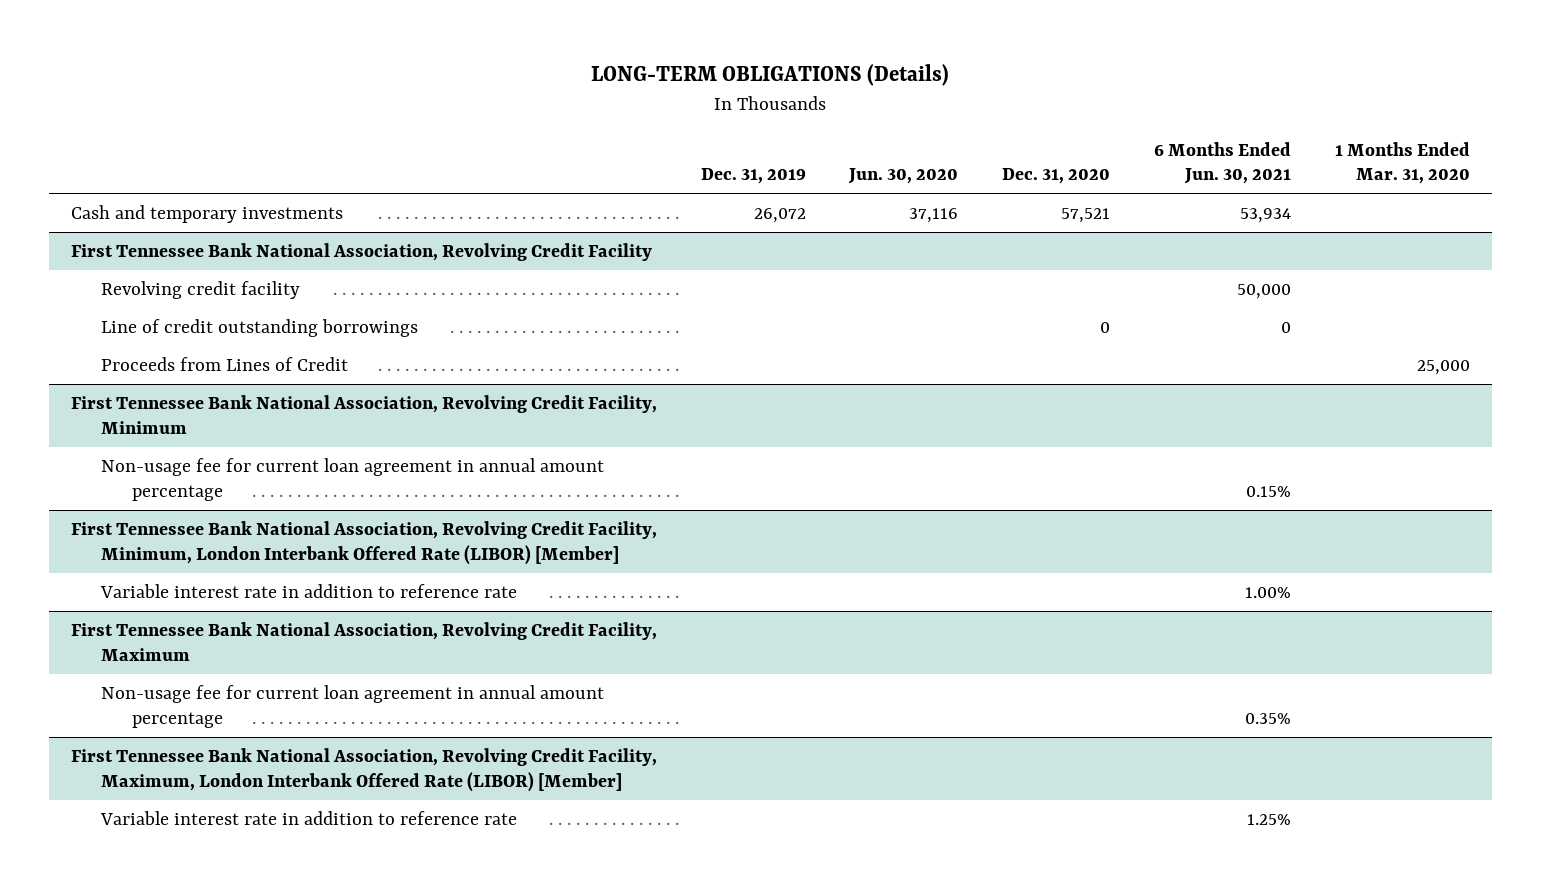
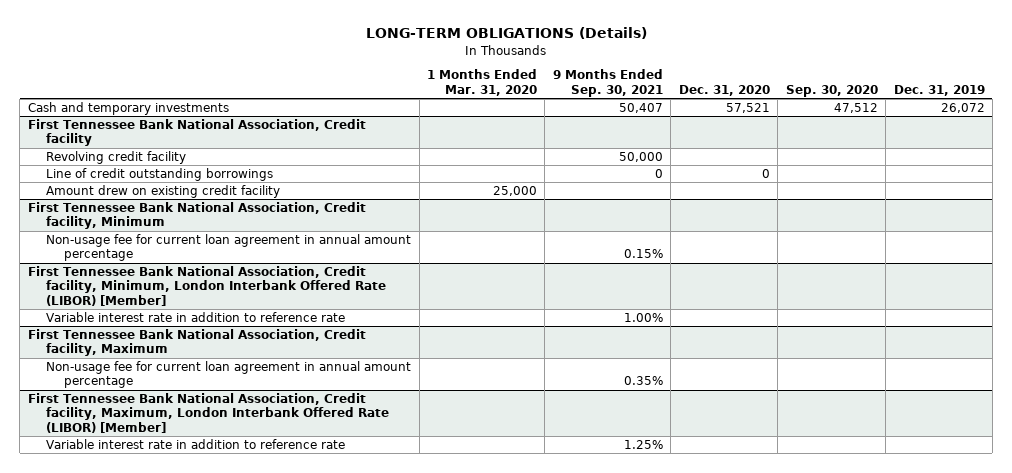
- | Dec. 31, 2019 | Jun. 30, 2020 | Dec. 31, 2020 | 6 Months Ended Jun. 30, 2021 | 1 Months Ended Mar. 31, 2020
+ | 1 Months Ended Mar. 31, 2020 | 9 Months Ended Sep. 30, 2021 | Dec. 31, 2020 | Sep. 30, 2020 | Dec. 31, 2019
- First Tennessee Bank National Association, Revolving Credit Facility
+ First Tennessee Bank National Association, Credit facility
- Proceeds from Lines of Credit | | | | | 25,000
- First Tennessee Bank National Association, Revolving Credit Facility, Minimum
+ Amount drew on existing credit facility | 25,000 | | | |
+ First Tennessee Bank National Association, Credit facility, Minimum
- First Tennessee Bank National Association, Revolving Credit Facility, Minimum, London Interbank Offered Rate (LIBOR) [Member]
+ First Tennessee Bank National Association, Credit facility, Minimum, London Interbank Offered Rate (LIBOR) [Member]
- First Tennessee Bank National Association, Revolving Credit Facility, Maximum
+ First Tennessee Bank National Association, Credit facility, Maximum
- First Tennessee Bank National Association, Revolving Credit Facility, Maximum, London Interbank Offered Rate (LIBOR) [Member]
+ First Tennessee Bank National Association, Credit facility, Maximum, London Interbank Offered Rate (LIBOR) [Member]

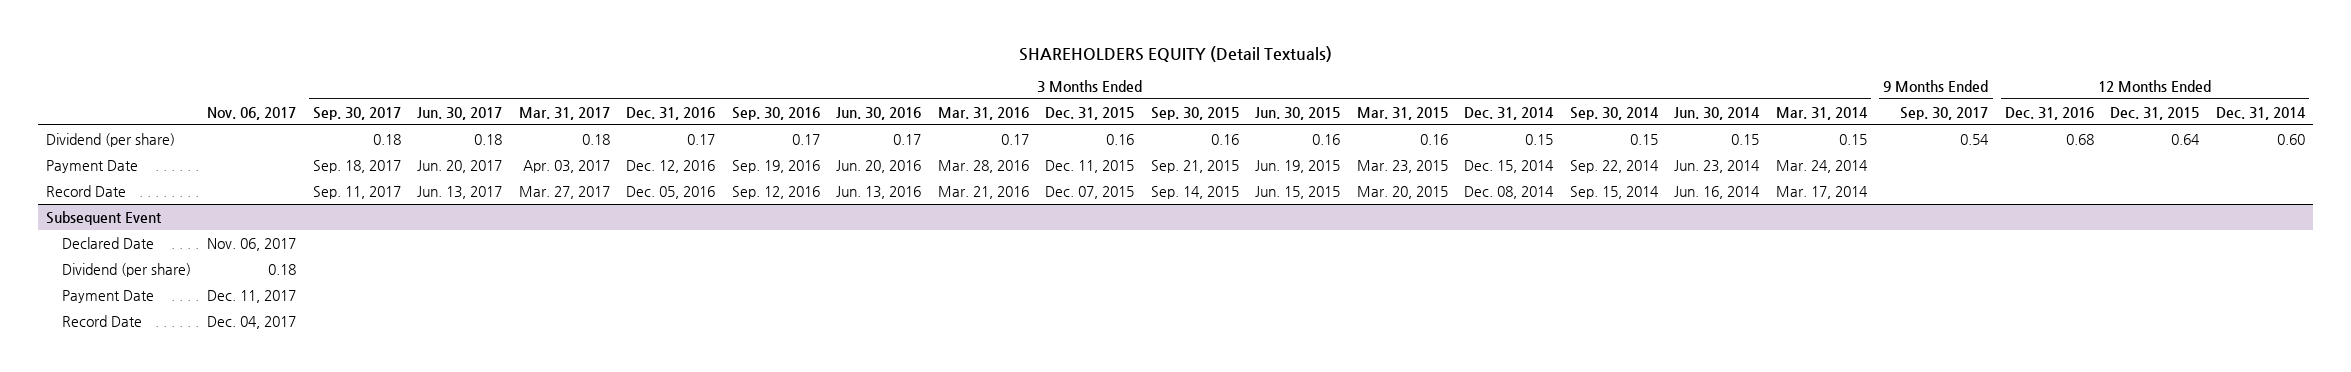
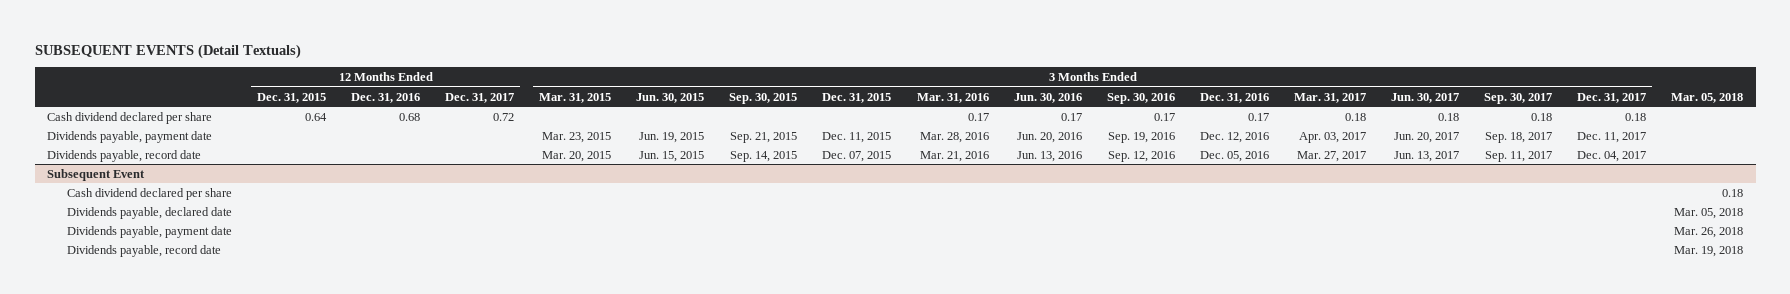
- SHAREHOLDERS EQUITY (Detail Textuals)
+ SUBSEQUENT EVENTS (Detail Textuals)
- | Nov. 06, 2017 | 3 Months Ended Sep. 30, 2017 | 3 Months Ended Jun. 30, 2017 | 3 Months Ended Mar. 31, 2017 | 3 Months Ended Dec. 31, 2016 | 3 Months Ended Sep. 30, 2016 | 3 Months Ended Jun. 30, 2016 | 3 Months Ended Mar. 31, 2016 | 3 Months Ended Dec. 31, 2015 | 3 Months Ended Sep. 30, 2015 | 3 Months Ended Jun. 30, 2015 | 3 Months Ended Mar. 31, 2015 | 3 Months Ended Dec. 31, 2014 | 3 Months Ended Sep. 30, 2014 | 3 Months Ended Jun. 30, 2014 | 3 Months Ended Mar. 31, 2014 | 9 Months Ended Sep. 30, 2017 | 12 Months Ended Dec. 31, 2016 | 12 Months Ended Dec. 31, 2015 | 12 Months Ended Dec. 31, 2014
+ | 12 Months Ended Dec. 31, 2015 | 12 Months Ended Dec. 31, 2016 | 12 Months Ended Dec. 31, 2017 | 3 Months Ended Mar. 31, 2015 | 3 Months Ended Jun. 30, 2015 | 3 Months Ended Sep. 30, 2015 | 3 Months Ended Dec. 31, 2015 | 3 Months Ended Mar. 31, 2016 | 3 Months Ended Jun. 30, 2016 | 3 Months Ended Sep. 30, 2016 | 3 Months Ended Dec. 31, 2016 | 3 Months Ended Mar. 31, 2017 | 3 Months Ended Jun. 30, 2017 | 3 Months Ended Sep. 30, 2017 | 3 Months Ended Dec. 31, 2017 | Mar. 05, 2018
- Dividend (per share) | | 0.18 | 0.18 | 0.18 | 0.17 | 0.17 | 0.17 | 0.17 | 0.16 | 0.16 | 0.16 | 0.16 | 0.15 | 0.15 | 0.15 | 0.15 | 0.54 | 0.68 | 0.64 | 0.60
- Payment Date | | Sep. 18, 2017 | Jun. 20, 2017 | Apr. 03, 2017 | Dec. 12, 2016 | Sep. 19, 2016 | Jun. 20, 2016 | Mar. 28, 2016 | Dec. 11, 2015 | Sep. 21, 2015 | Jun. 19, 2015 | Mar. 23, 2015 | Dec. 15, 2014 | Sep. 22, 2014 | Jun. 23, 2014 | Mar. 24, 2014 | | | |
- Record Date | | Sep. 11, 2017 | Jun. 13, 2017 | Mar. 27, 2017 | Dec. 05, 2016 | Sep. 12, 2016 | Jun. 13, 2016 | Mar. 21, 2016 | Dec. 07, 2015 | Sep. 14, 2015 | Jun. 15, 2015 | Mar. 20, 2015 | Dec. 08, 2014 | Sep. 15, 2014 | Jun. 16, 2014 | Mar. 17, 2014 | | | |
+ Cash dividend declared per share | 0.64 | 0.68 | 0.72 | | | | | 0.17 | 0.17 | 0.17 | 0.17 | 0.18 | 0.18 | 0.18 | 0.18 |
+ Dividends payable, payment date | | | | Mar. 23, 2015 | Jun. 19, 2015 | Sep. 21, 2015 | Dec. 11, 2015 | Mar. 28, 2016 | Jun. 20, 2016 | Sep. 19, 2016 | Dec. 12, 2016 | Apr. 03, 2017 | Jun. 20, 2017 | Sep. 18, 2017 | Dec. 11, 2017 |
+ Dividends payable, record date | | | | Mar. 20, 2015 | Jun. 15, 2015 | Sep. 14, 2015 | Dec. 07, 2015 | Mar. 21, 2016 | Jun. 13, 2016 | Sep. 12, 2016 | Dec. 05, 2016 | Mar. 27, 2017 | Jun. 13, 2017 | Sep. 11, 2017 | Dec. 04, 2017 |
@ Subsequent Event
- Declared Date | Nov. 06, 2017 | | | | | | | | | | | | | | | | | | |
- Dividend (per share) | 0.18 | | | | | | | | | | | | | | | | | | |
- Payment Date | Dec. 11, 2017 | | | | | | | | | | | | | | | | | | |
- Record Date | Dec. 04, 2017 | | | | | | | | | | | | | | | | | | |
+ Cash dividend declared per share | | | | | | | | | | | | | | | | 0.18
+ Dividends payable, declared date | | | | | | | | | | | | | | | | Mar. 05, 2018
+ Dividends payable, payment date | | | | | | | | | | | | | | | | Mar. 26, 2018
+ Dividends payable, record date | | | | | | | | | | | | | | | | Mar. 19, 2018

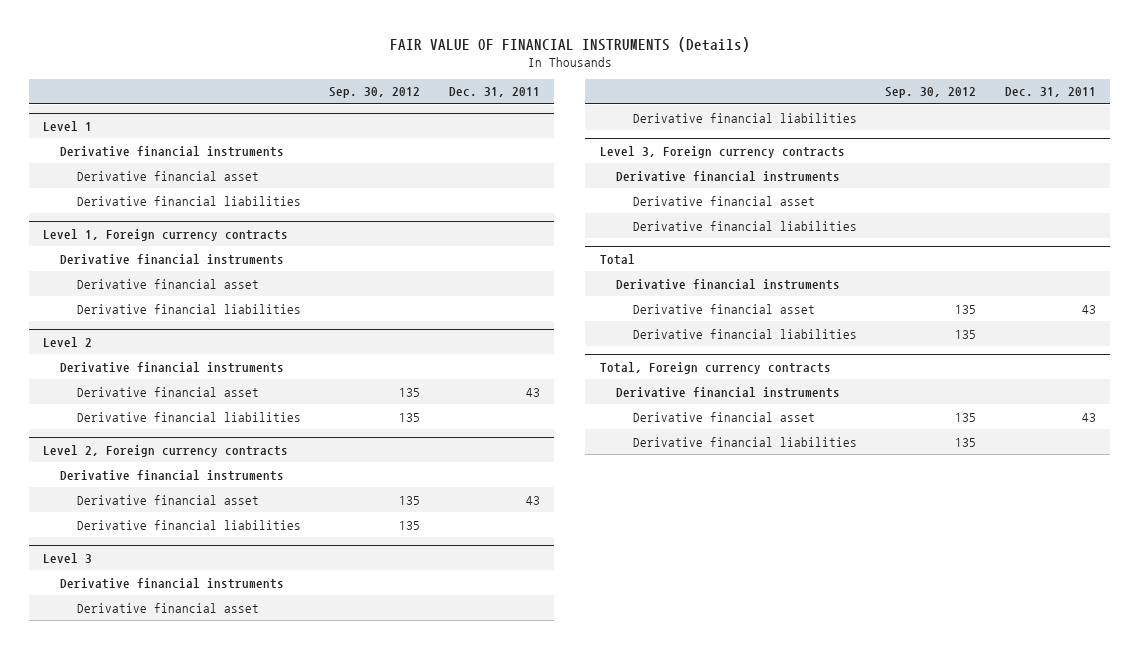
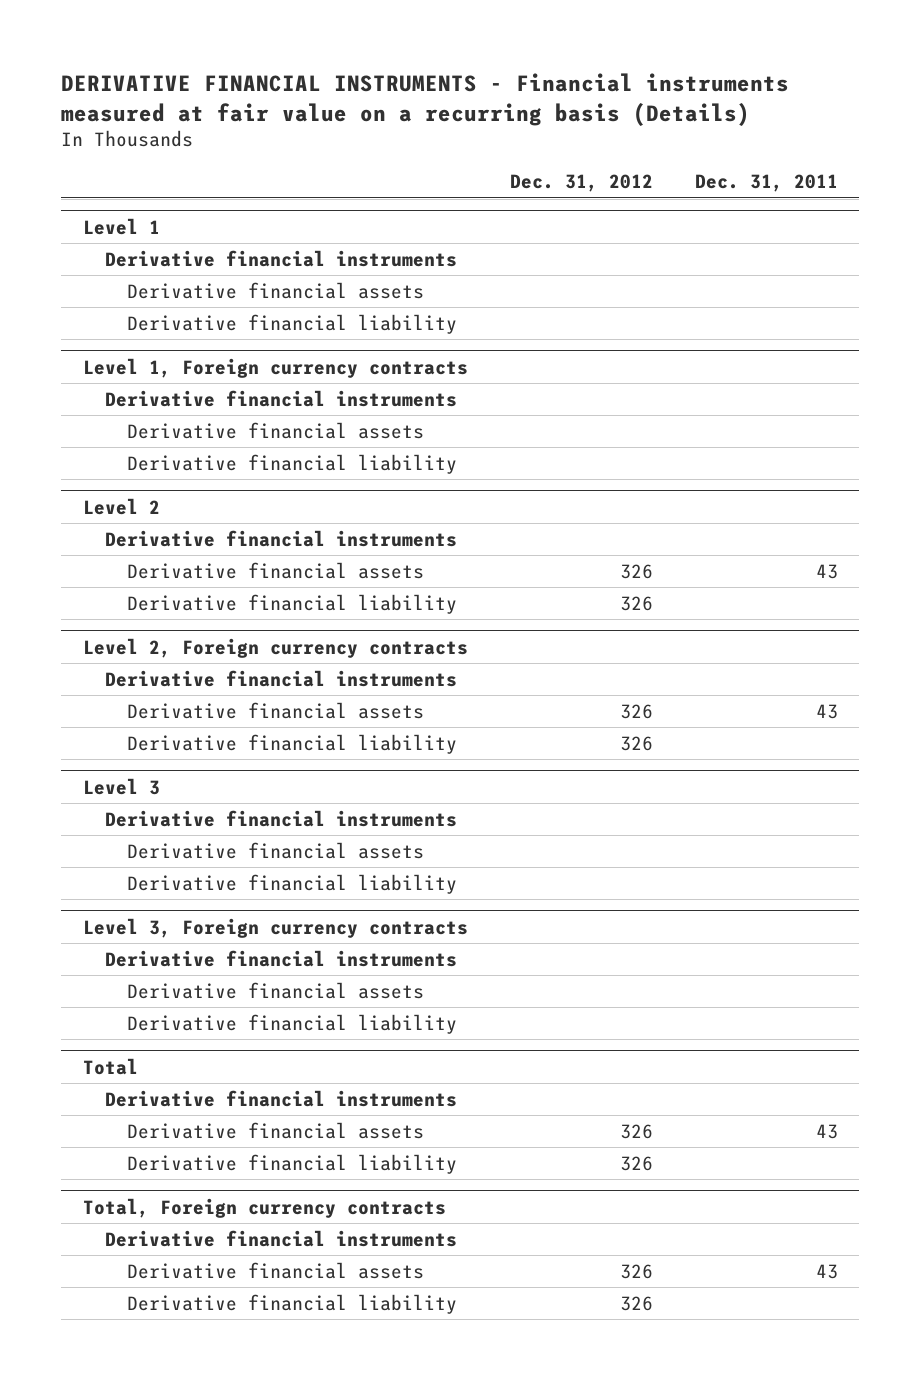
- FAIR VALUE OF FINANCIAL INSTRUMENTS (Details)
+ DERIVATIVE FINANCIAL INSTRUMENTS - Financial instruments measured at fair value on a recurring basis (Details)
- | Sep. 30, 2012 | Dec. 31, 2011
+ | Dec. 31, 2012 | Dec. 31, 2011
@ Level 1
- Derivative financial asset
- Derivative financial liabilities
+ Derivative financial assets
+ Derivative financial liability
@ Level 1, Foreign currency contracts
- Derivative financial asset
- Derivative financial liabilities
+ Derivative financial assets
+ Derivative financial liability
@ Level 2
- Derivative financial asset | 135 | 43
- Derivative financial liabilities | 135 |
+ Derivative financial assets | 326 | 43
+ Derivative financial liability | 326 |
@ Level 2, Foreign currency contracts
- Derivative financial asset | 135 | 43
- Derivative financial liabilities | 135 |
+ Derivative financial assets | 326 | 43
+ Derivative financial liability | 326 |
@ Level 3
- Derivative financial asset
- Derivative financial liabilities
+ Derivative financial assets
+ Derivative financial liability
@ Level 3, Foreign currency contracts
- Derivative financial asset
- Derivative financial liabilities
+ Derivative financial assets
+ Derivative financial liability
@ Total
- Derivative financial asset | 135 | 43
- Derivative financial liabilities | 135 |
+ Derivative financial assets | 326 | 43
+ Derivative financial liability | 326 |
@ Total, Foreign currency contracts
- Derivative financial asset | 135 | 43
- Derivative financial liabilities | 135 |
+ Derivative financial assets | 326 | 43
+ Derivative financial liability | 326 |

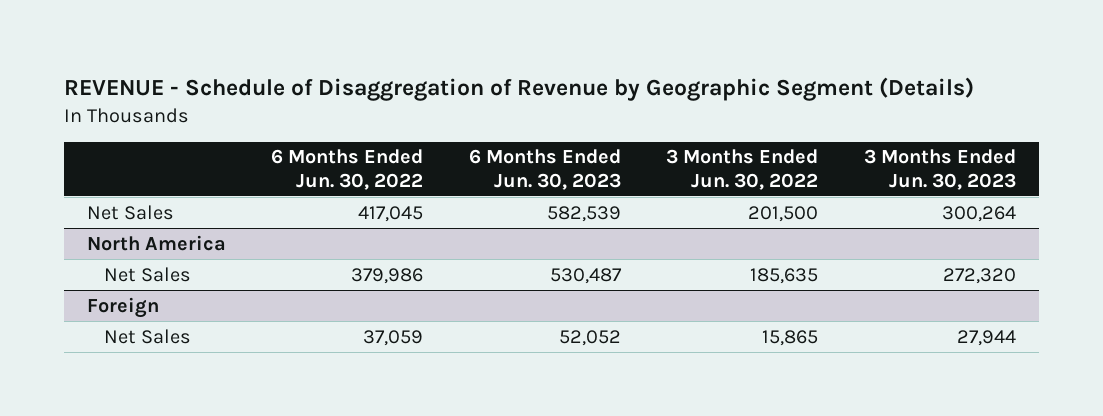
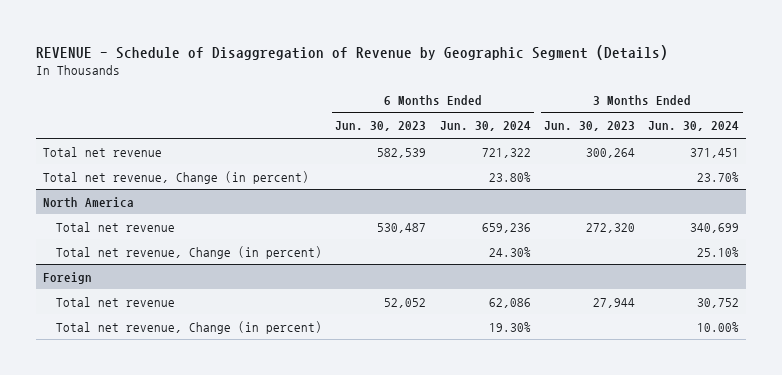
- | 6 Months Ended Jun. 30, 2022 | 6 Months Ended Jun. 30, 2023 | 3 Months Ended Jun. 30, 2022 | 3 Months Ended Jun. 30, 2023
+ | 6 Months Ended Jun. 30, 2023 | 6 Months Ended Jun. 30, 2024 | 3 Months Ended Jun. 30, 2023 | 3 Months Ended Jun. 30, 2024
- Net Sales | 417,045 | 582,539 | 201,500 | 300,264
+ Total net revenue | 582,539 | 721,322 | 300,264 | 371,451
+ Total net revenue, Change (in percent) | | 23.80% | | 23.70%
@ North America
- Net Sales | 379,986 | 530,487 | 185,635 | 272,320
+ Total net revenue | 530,487 | 659,236 | 272,320 | 340,699
+ Total net revenue, Change (in percent) | | 24.30% | | 25.10%
@ Foreign
- Net Sales | 37,059 | 52,052 | 15,865 | 27,944
+ Total net revenue | 52,052 | 62,086 | 27,944 | 30,752
+ Total net revenue, Change (in percent) | | 19.30% | | 10.00%

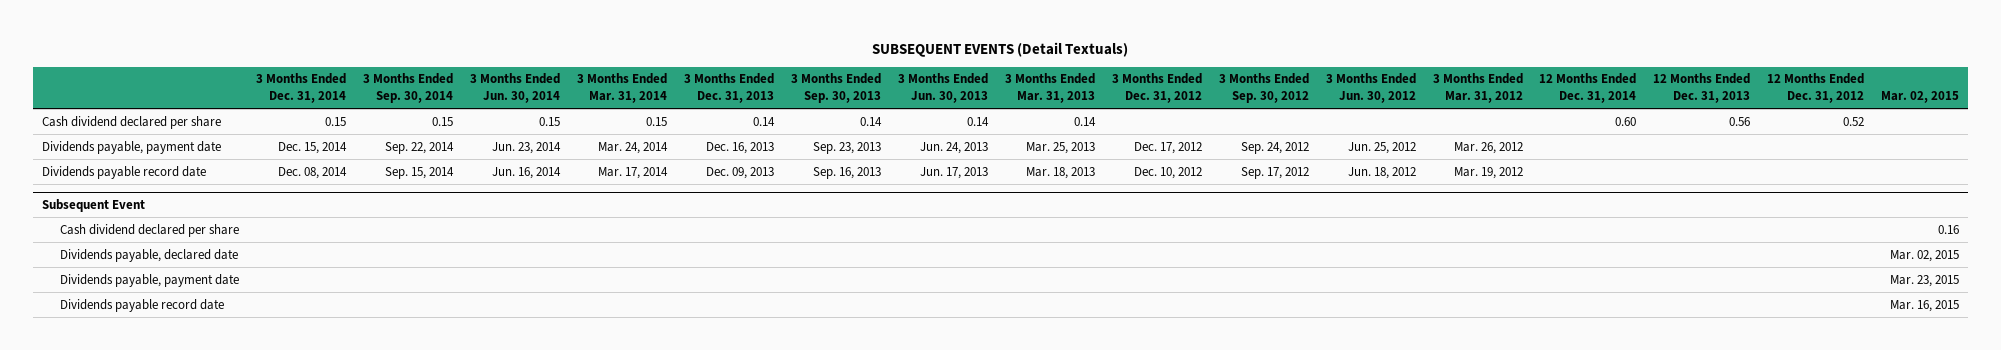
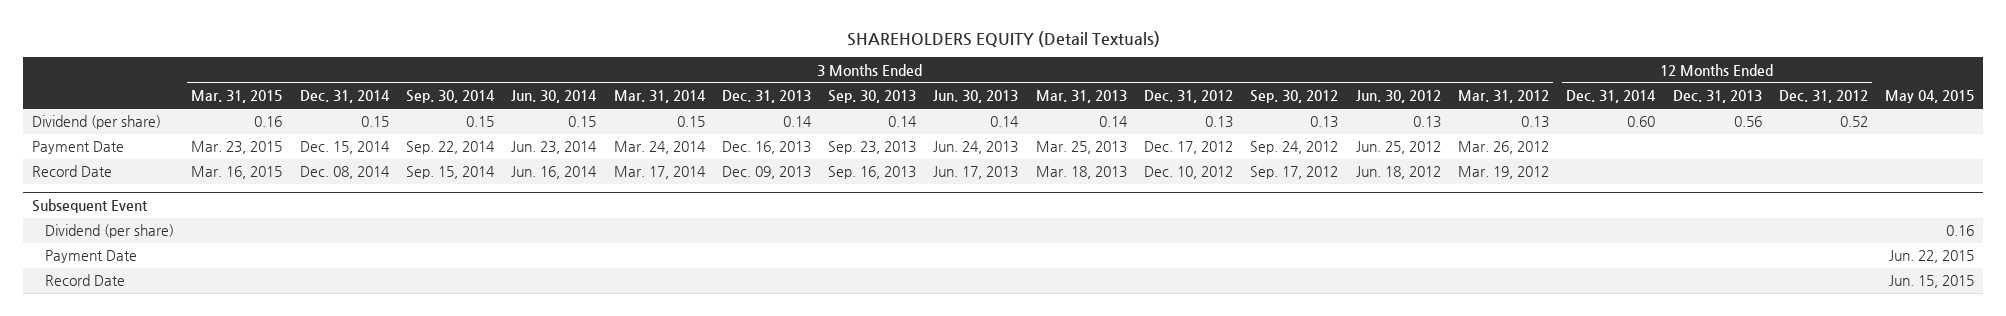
- SUBSEQUENT EVENTS (Detail Textuals)
+ SHAREHOLDERS EQUITY (Detail Textuals)
- | 3 Months Ended Dec. 31, 2014 | 3 Months Ended Sep. 30, 2014 | 3 Months Ended Jun. 30, 2014 | 3 Months Ended Mar. 31, 2014 | 3 Months Ended Dec. 31, 2013 | 3 Months Ended Sep. 30, 2013 | 3 Months Ended Jun. 30, 2013 | 3 Months Ended Mar. 31, 2013 | 3 Months Ended Dec. 31, 2012 | 3 Months Ended Sep. 30, 2012 | 3 Months Ended Jun. 30, 2012 | 3 Months Ended Mar. 31, 2012 | 12 Months Ended Dec. 31, 2014 | 12 Months Ended Dec. 31, 2013 | 12 Months Ended Dec. 31, 2012 | Mar. 02, 2015
+ | 3 Months Ended Mar. 31, 2015 | 3 Months Ended Dec. 31, 2014 | 3 Months Ended Sep. 30, 2014 | 3 Months Ended Jun. 30, 2014 | 3 Months Ended Mar. 31, 2014 | 3 Months Ended Dec. 31, 2013 | 3 Months Ended Sep. 30, 2013 | 3 Months Ended Jun. 30, 2013 | 3 Months Ended Mar. 31, 2013 | 3 Months Ended Dec. 31, 2012 | 3 Months Ended Sep. 30, 2012 | 3 Months Ended Jun. 30, 2012 | 3 Months Ended Mar. 31, 2012 | 12 Months Ended Dec. 31, 2014 | 12 Months Ended Dec. 31, 2013 | 12 Months Ended Dec. 31, 2012 | May 04, 2015
- Cash dividend declared per share | 0.15 | 0.15 | 0.15 | 0.15 | 0.14 | 0.14 | 0.14 | 0.14 | | | | | 0.60 | 0.56 | 0.52 |
- Dividends payable, payment date | Dec. 15, 2014 | Sep. 22, 2014 | Jun. 23, 2014 | Mar. 24, 2014 | Dec. 16, 2013 | Sep. 23, 2013 | Jun. 24, 2013 | Mar. 25, 2013 | Dec. 17, 2012 | Sep. 24, 2012 | Jun. 25, 2012 | Mar. 26, 2012 | | | |
- Dividends payable record date | Dec. 08, 2014 | Sep. 15, 2014 | Jun. 16, 2014 | Mar. 17, 2014 | Dec. 09, 2013 | Sep. 16, 2013 | Jun. 17, 2013 | Mar. 18, 2013 | Dec. 10, 2012 | Sep. 17, 2012 | Jun. 18, 2012 | Mar. 19, 2012 | | | |
+ Dividend (per share) | 0.16 | 0.15 | 0.15 | 0.15 | 0.15 | 0.14 | 0.14 | 0.14 | 0.14 | 0.13 | 0.13 | 0.13 | 0.13 | 0.60 | 0.56 | 0.52 |
+ Payment Date | Mar. 23, 2015 | Dec. 15, 2014 | Sep. 22, 2014 | Jun. 23, 2014 | Mar. 24, 2014 | Dec. 16, 2013 | Sep. 23, 2013 | Jun. 24, 2013 | Mar. 25, 2013 | Dec. 17, 2012 | Sep. 24, 2012 | Jun. 25, 2012 | Mar. 26, 2012 | | | |
+ Record Date | Mar. 16, 2015 | Dec. 08, 2014 | Sep. 15, 2014 | Jun. 16, 2014 | Mar. 17, 2014 | Dec. 09, 2013 | Sep. 16, 2013 | Jun. 17, 2013 | Mar. 18, 2013 | Dec. 10, 2012 | Sep. 17, 2012 | Jun. 18, 2012 | Mar. 19, 2012 | | | |
@ Subsequent Event
- Cash dividend declared per share | | | | | | | | | | | | | | | | 0.16
- Dividends payable, declared date | | | | | | | | | | | | | | | | Mar. 02, 2015
- Dividends payable, payment date | | | | | | | | | | | | | | | | Mar. 23, 2015
- Dividends payable record date | | | | | | | | | | | | | | | | Mar. 16, 2015
+ Dividend (per share) | | | | | | | | | | | | | | | | | 0.16
+ Payment Date | | | | | | | | | | | | | | | | | Jun. 22, 2015
+ Record Date | | | | | | | | | | | | | | | | | Jun. 15, 2015

